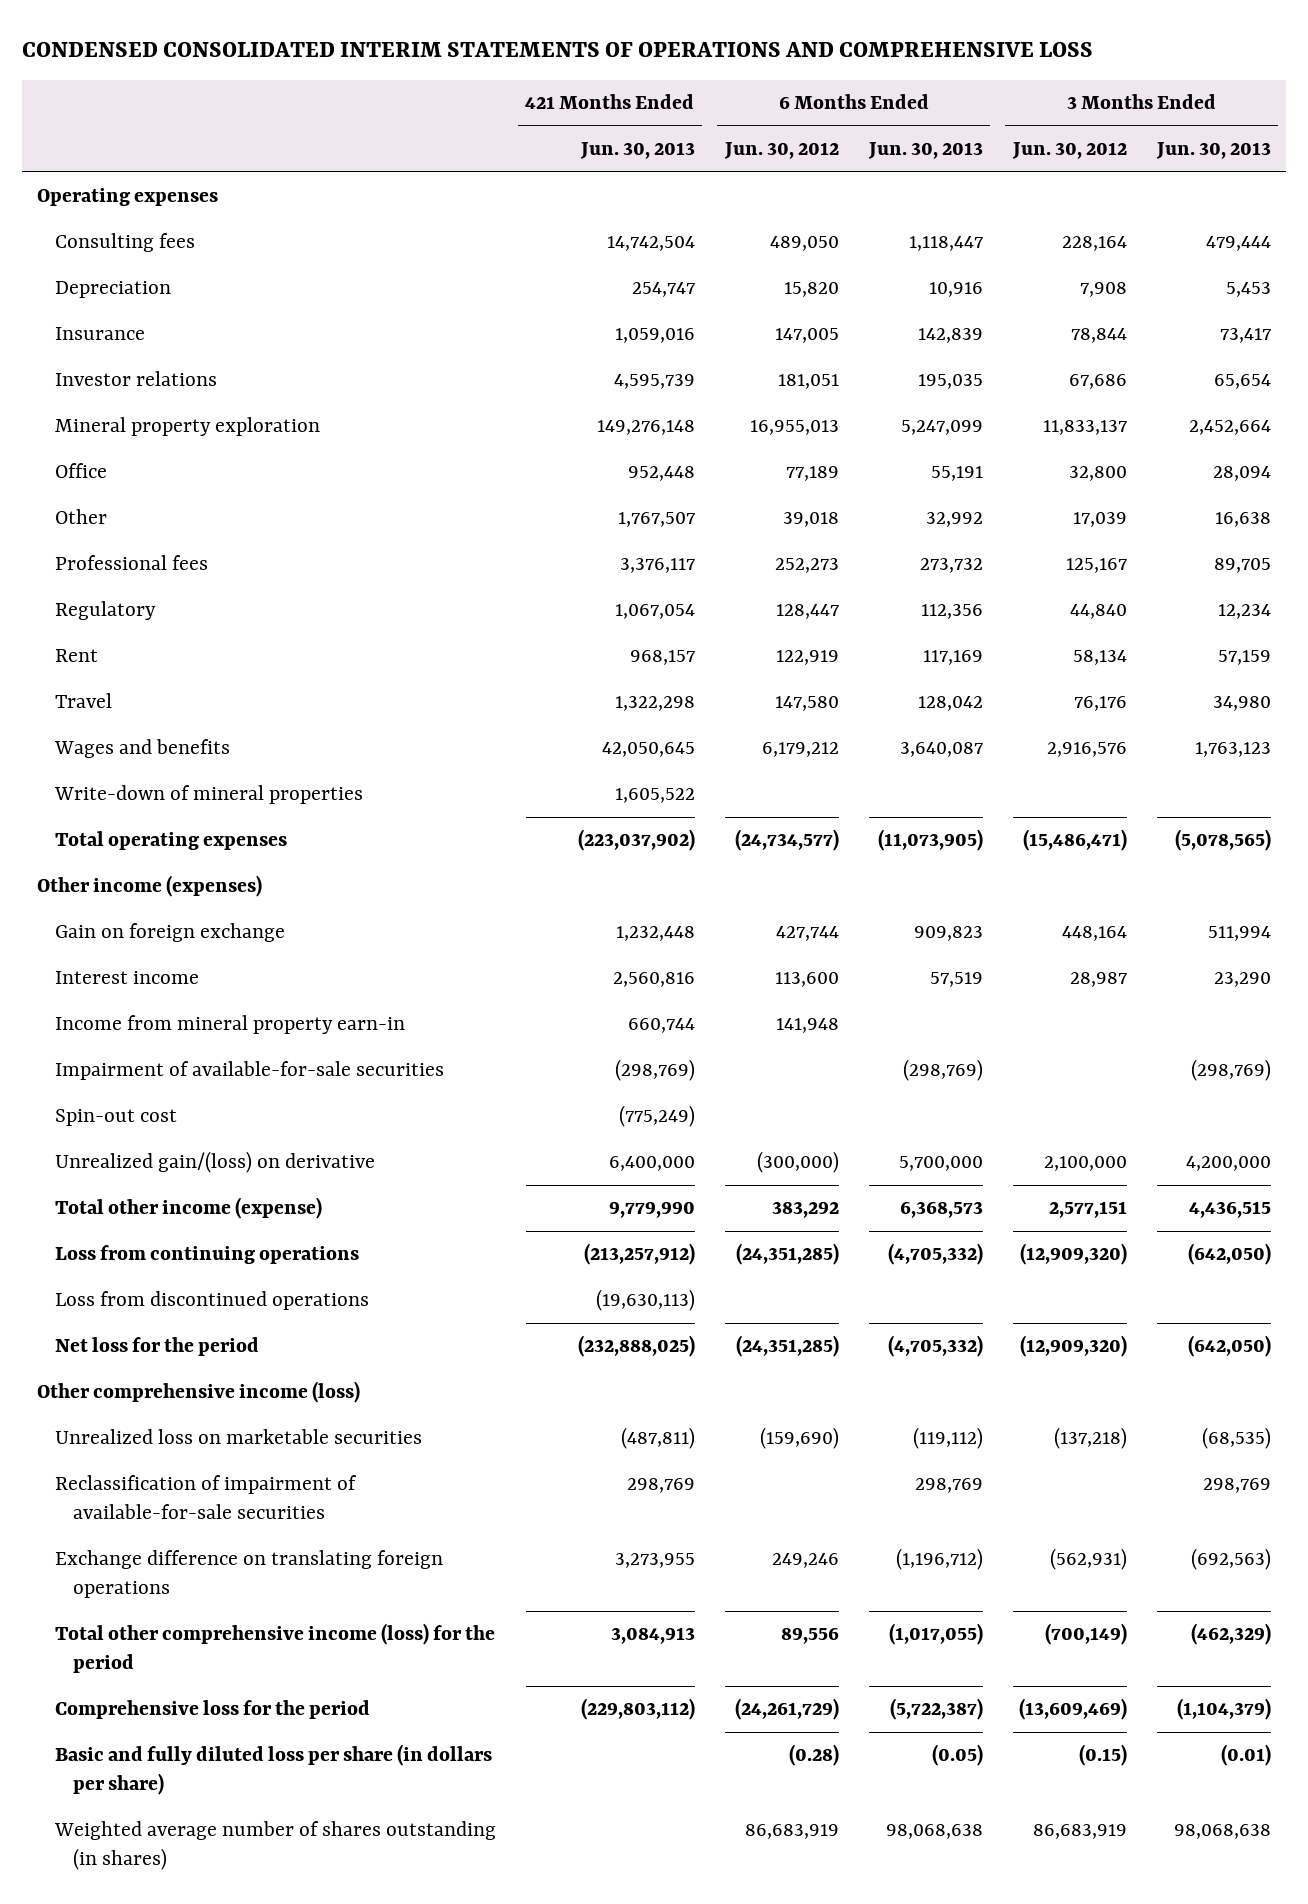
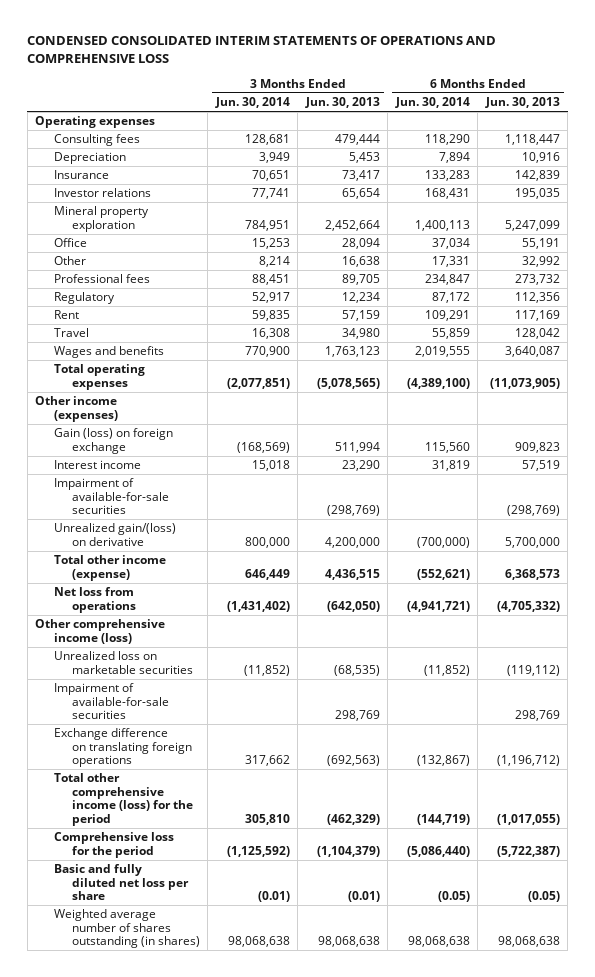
- | 421 Months Ended Jun. 30, 2013 | 6 Months Ended Jun. 30, 2012 | 6 Months Ended Jun. 30, 2013 | 3 Months Ended Jun. 30, 2012 | 3 Months Ended Jun. 30, 2013
+ | 3 Months Ended Jun. 30, 2014 | 3 Months Ended Jun. 30, 2013 | 6 Months Ended Jun. 30, 2014 | 6 Months Ended Jun. 30, 2013
- Write-down of mineral properties | 1,605,522 | | | |
- Gain on foreign exchange | 1,232,448 | 427,744 | 909,823 | 448,164 | 511,994
+ Gain (loss) on foreign exchange | (168,569) | 511,994 | 115,560 | 909,823
- Income from mineral property earn-in | 660,744 | 141,948 | | |
- Spin-out cost | (775,249) | | | |
- Loss from continuing operations | (213,257,912) | (24,351,285) | (4,705,332) | (12,909,320) | (642,050)
- Loss from discontinued operations | (19,630,113) | | | |
- Net loss for the period | (232,888,025) | (24,351,285) | (4,705,332) | (12,909,320) | (642,050)
+ Net loss from operations | (1,431,402) | (642,050) | (4,941,721) | (4,705,332)
- Reclassification of impairment of available-for-sale securities | 298,769 | | 298,769 | | 298,769
+ Impairment of available-for-sale securities | | 298,769 | | 298,769
- Basic and fully diluted loss per share (in dollars per share) | | (0.28) | (0.05) | (0.15) | (0.01)
+ Basic and fully diluted net loss per share | (0.01) | (0.01) | (0.05) | (0.05)

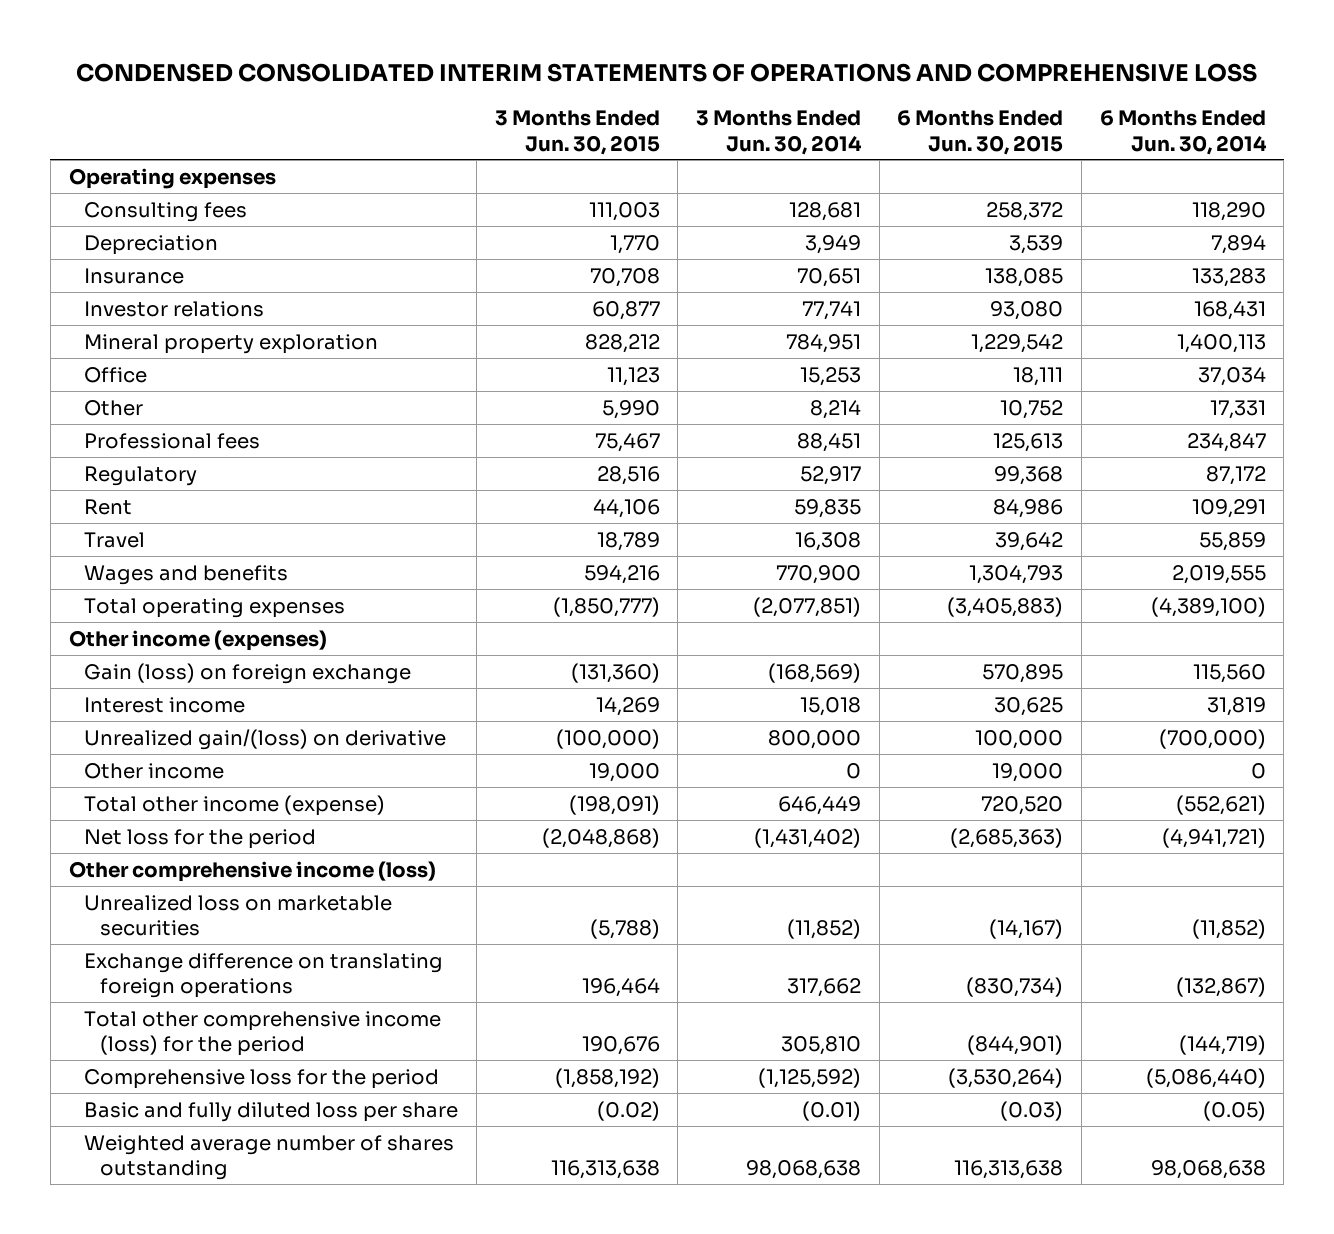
- | 3 Months Ended Jun. 30, 2014 | 3 Months Ended Jun. 30, 2013 | 6 Months Ended Jun. 30, 2014 | 6 Months Ended Jun. 30, 2013
+ | 3 Months Ended Jun. 30, 2015 | 3 Months Ended Jun. 30, 2014 | 6 Months Ended Jun. 30, 2015 | 6 Months Ended Jun. 30, 2014
- Impairment of available-for-sale securities | | (298,769) | | (298,769)
+ Other income | 19,000 | 0 | 19,000 | 0
- Net loss from operations | (1,431,402) | (642,050) | (4,941,721) | (4,705,332)
+ Net loss for the period | (2,048,868) | (1,431,402) | (2,685,363) | (4,941,721)
- Impairment of available-for-sale securities | | 298,769 | | 298,769
- Basic and fully diluted net loss per share | (0.01) | (0.01) | (0.05) | (0.05)
- Weighted average number of shares outstanding (in shares) | 98,068,638 | 98,068,638 | 98,068,638 | 98,068,638
+ Basic and fully diluted loss per share | (0.02) | (0.01) | (0.03) | (0.05)
+ Weighted average number of shares outstanding | 116,313,638 | 98,068,638 | 116,313,638 | 98,068,638

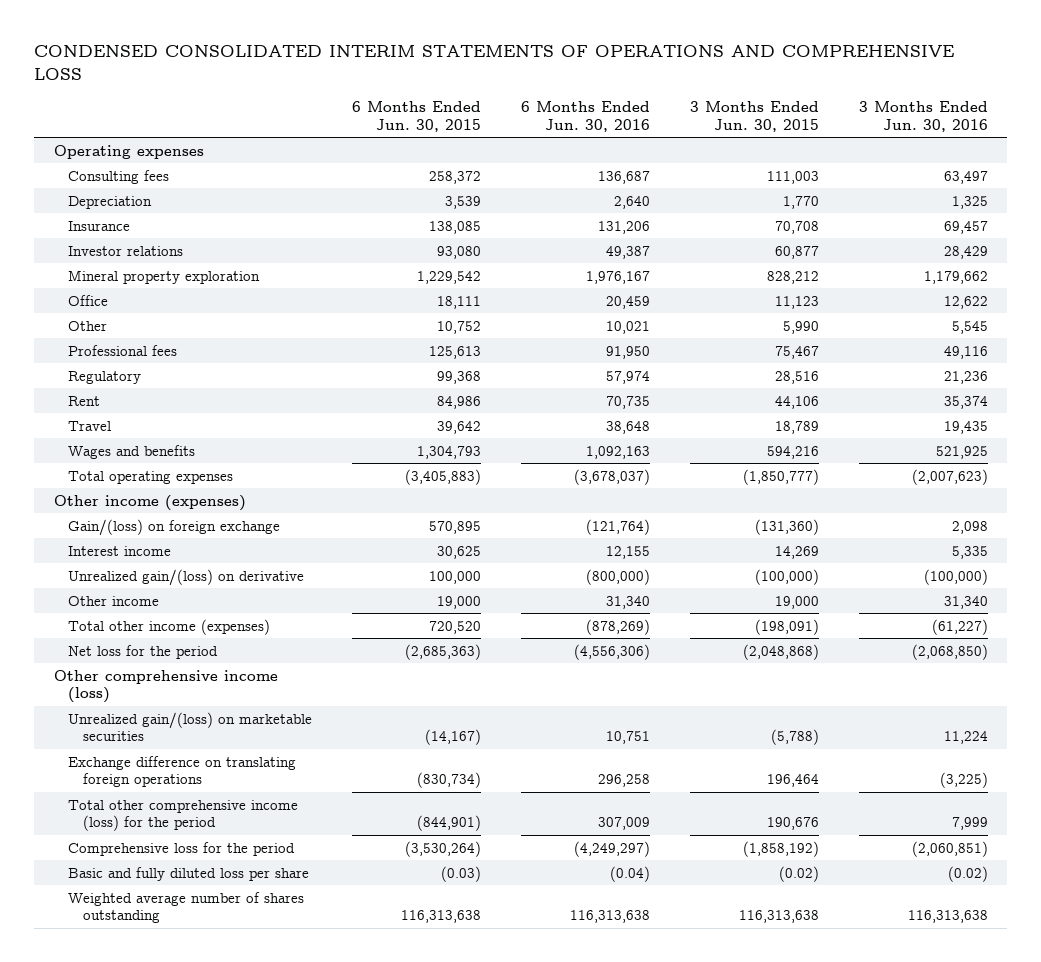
- | 3 Months Ended Jun. 30, 2015 | 3 Months Ended Jun. 30, 2014 | 6 Months Ended Jun. 30, 2015 | 6 Months Ended Jun. 30, 2014
+ | 6 Months Ended Jun. 30, 2015 | 6 Months Ended Jun. 30, 2016 | 3 Months Ended Jun. 30, 2015 | 3 Months Ended Jun. 30, 2016
- Gain (loss) on foreign exchange | (131,360) | (168,569) | 570,895 | 115,560
+ Gain/(loss) on foreign exchange | 570,895 | (121,764) | (131,360) | 2,098
- Total other income (expense) | (198,091) | 646,449 | 720,520 | (552,621)
+ Total other income (expenses) | 720,520 | (878,269) | (198,091) | (61,227)
- Unrealized loss on marketable securities | (5,788) | (11,852) | (14,167) | (11,852)
+ Unrealized gain/(loss) on marketable securities | (14,167) | 10,751 | (5,788) | 11,224

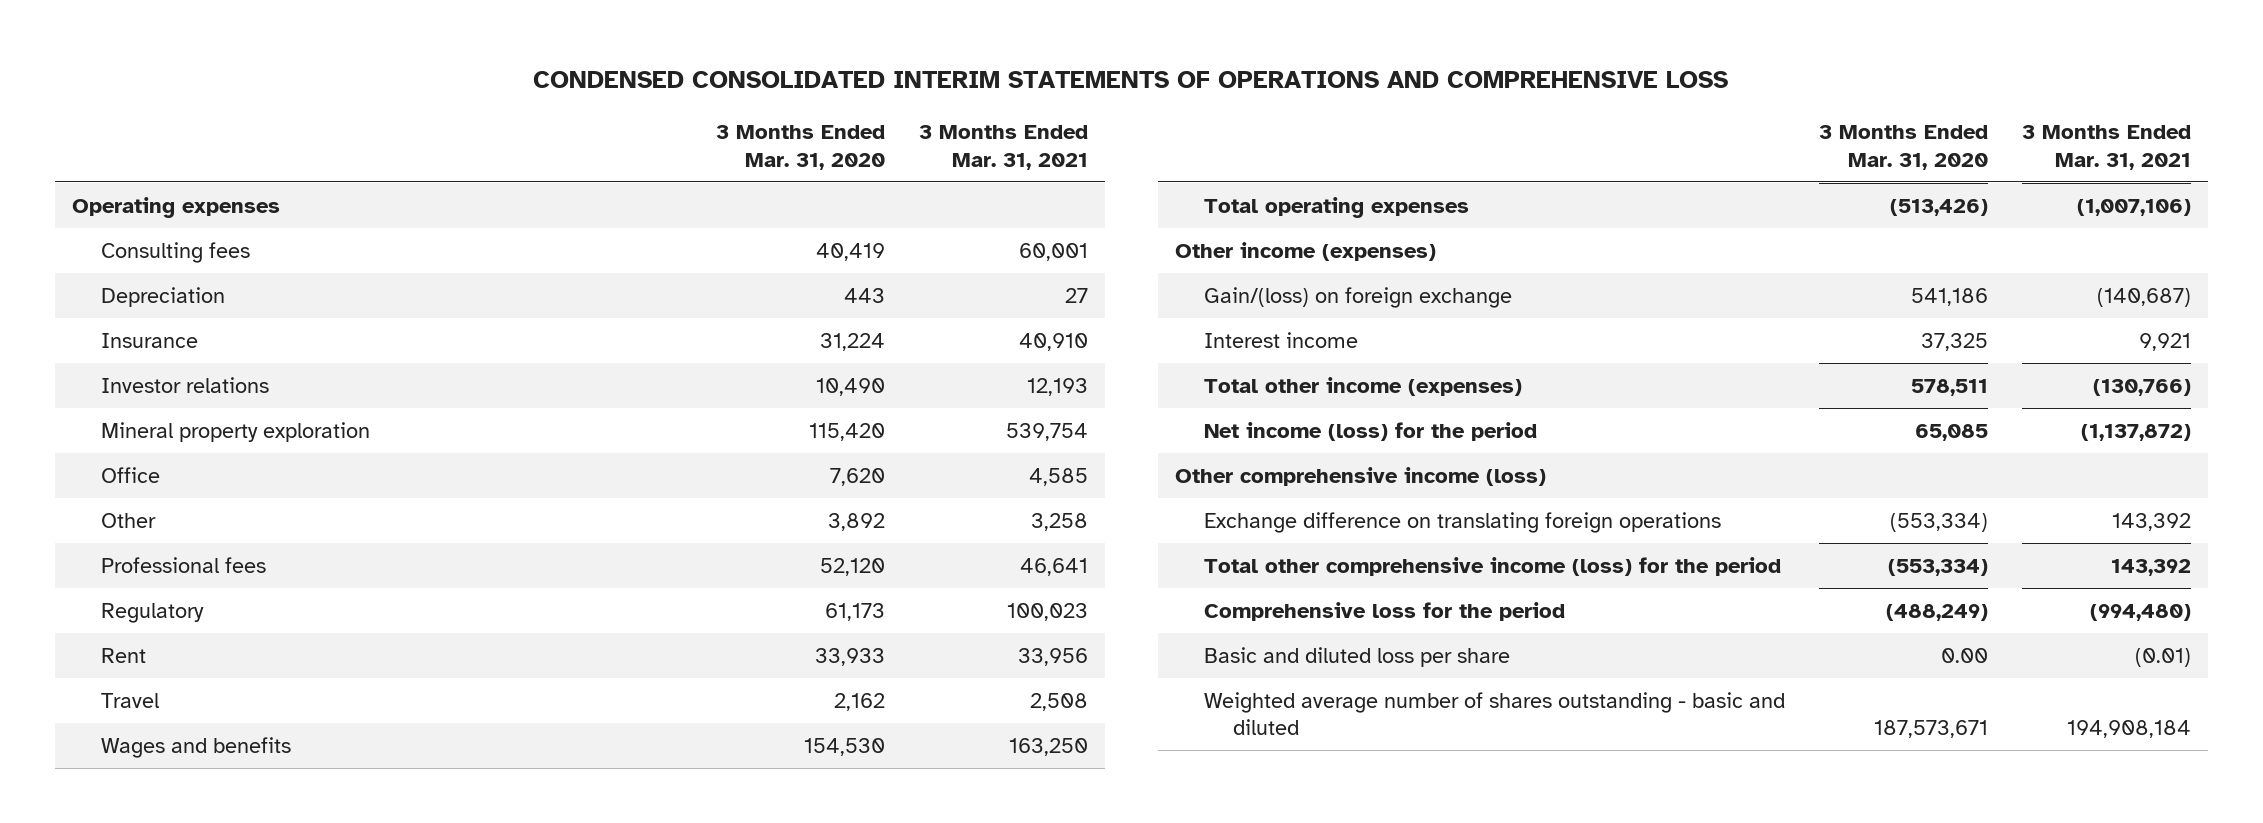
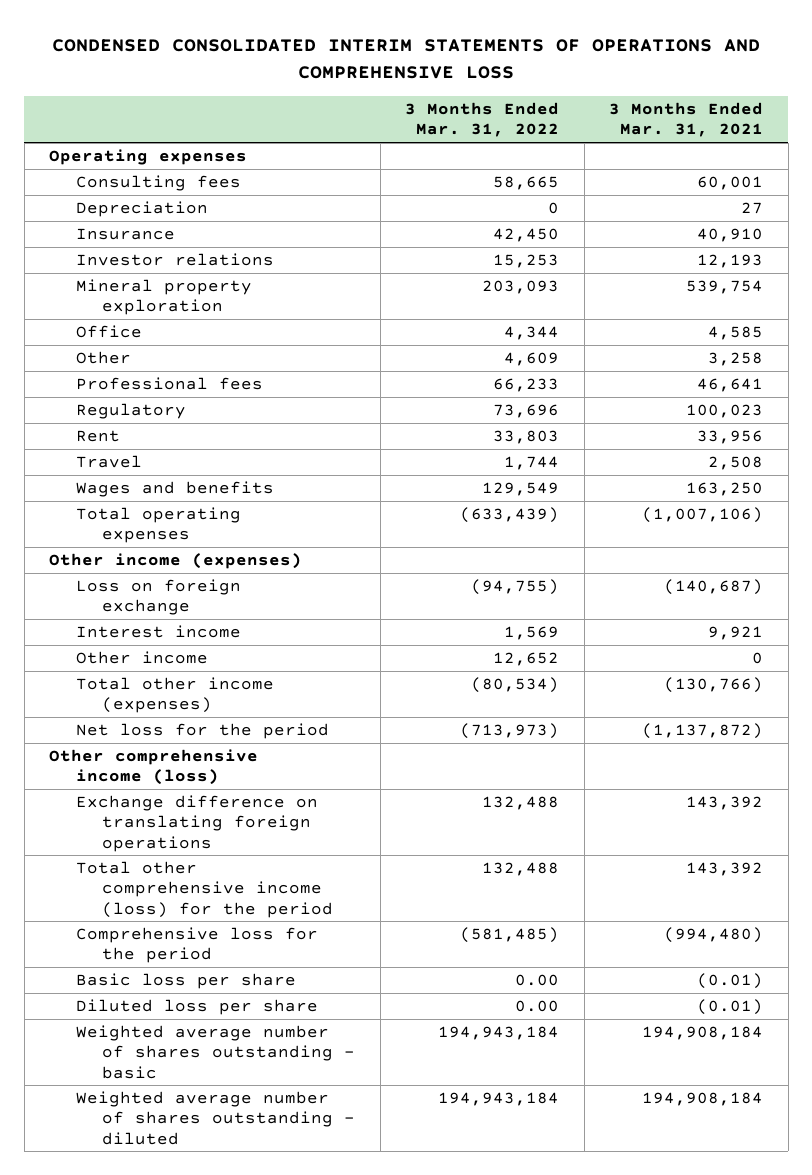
- | 3 Months Ended Mar. 31, 2020 | 3 Months Ended Mar. 31, 2021
+ | 3 Months Ended Mar. 31, 2022 | 3 Months Ended Mar. 31, 2021
- Gain/(loss) on foreign exchange | 541,186 | (140,687)
+ Loss on foreign exchange | (94,755) | (140,687)
+ Other income | 12,652 | 0
- Net income (loss) for the period | 65,085 | (1,137,872)
+ Net loss for the period | (713,973) | (1,137,872)
- Basic and diluted loss per share | 0.00 | (0.01)
- Weighted average number of shares outstanding - basic and diluted | 187,573,671 | 194,908,184
+ Basic loss per share | 0.00 | (0.01)
+ Diluted loss per share | 0.00 | (0.01)
+ Weighted average number of shares outstanding - basic | 194,943,184 | 194,908,184
+ Weighted average number of shares outstanding - diluted | 194,943,184 | 194,908,184

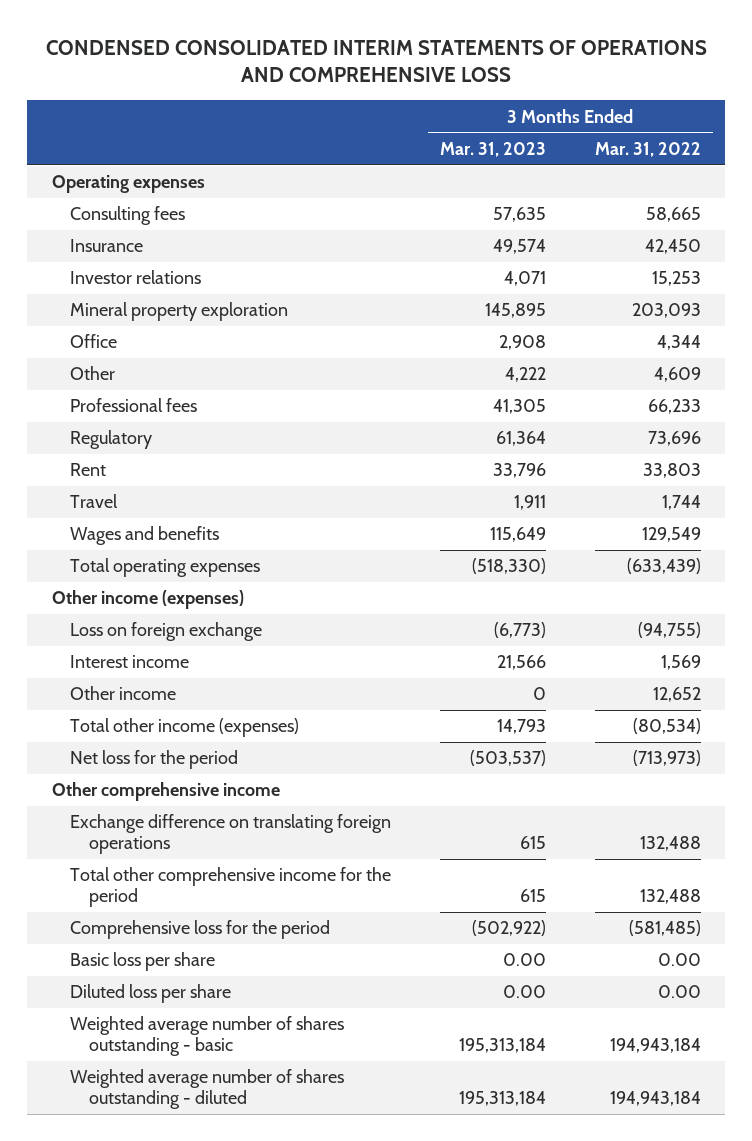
- | 3 Months Ended Mar. 31, 2022 | 3 Months Ended Mar. 31, 2021
+ | 3 Months Ended Mar. 31, 2023 | 3 Months Ended Mar. 31, 2022
- Depreciation | 0 | 27
- Other comprehensive income (loss)
+ Other comprehensive income
- Total other comprehensive income (loss) for the period | 132,488 | 143,392
+ Total other comprehensive income for the period | 615 | 132,488

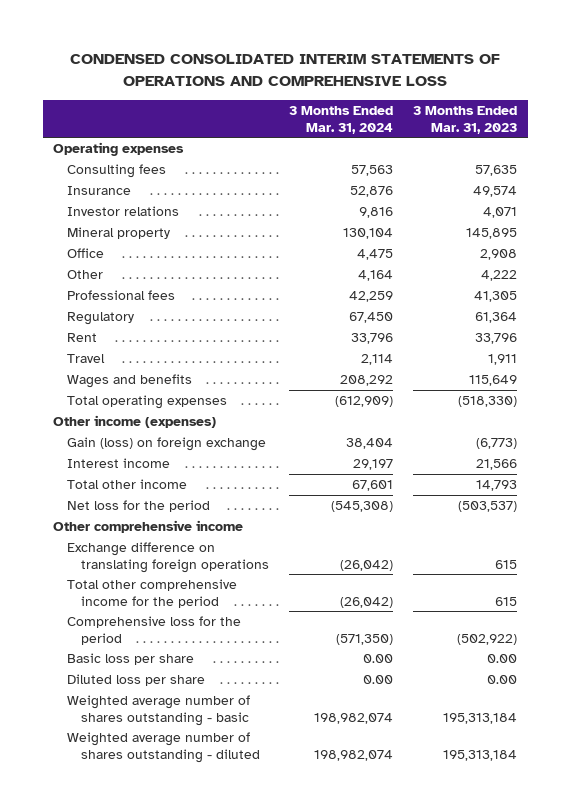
- | 3 Months Ended Mar. 31, 2023 | 3 Months Ended Mar. 31, 2022
+ | 3 Months Ended Mar. 31, 2024 | 3 Months Ended Mar. 31, 2023
- Mineral property exploration | 145,895 | 203,093
+ Mineral property | 130,104 | 145,895
- Loss on foreign exchange | (6,773) | (94,755)
+ Gain (loss) on foreign exchange | 38,404 | (6,773)
- Other income | 0 | 12,652
- Total other income (expenses) | 14,793 | (80,534)
+ Total other income | 67,601 | 14,793

